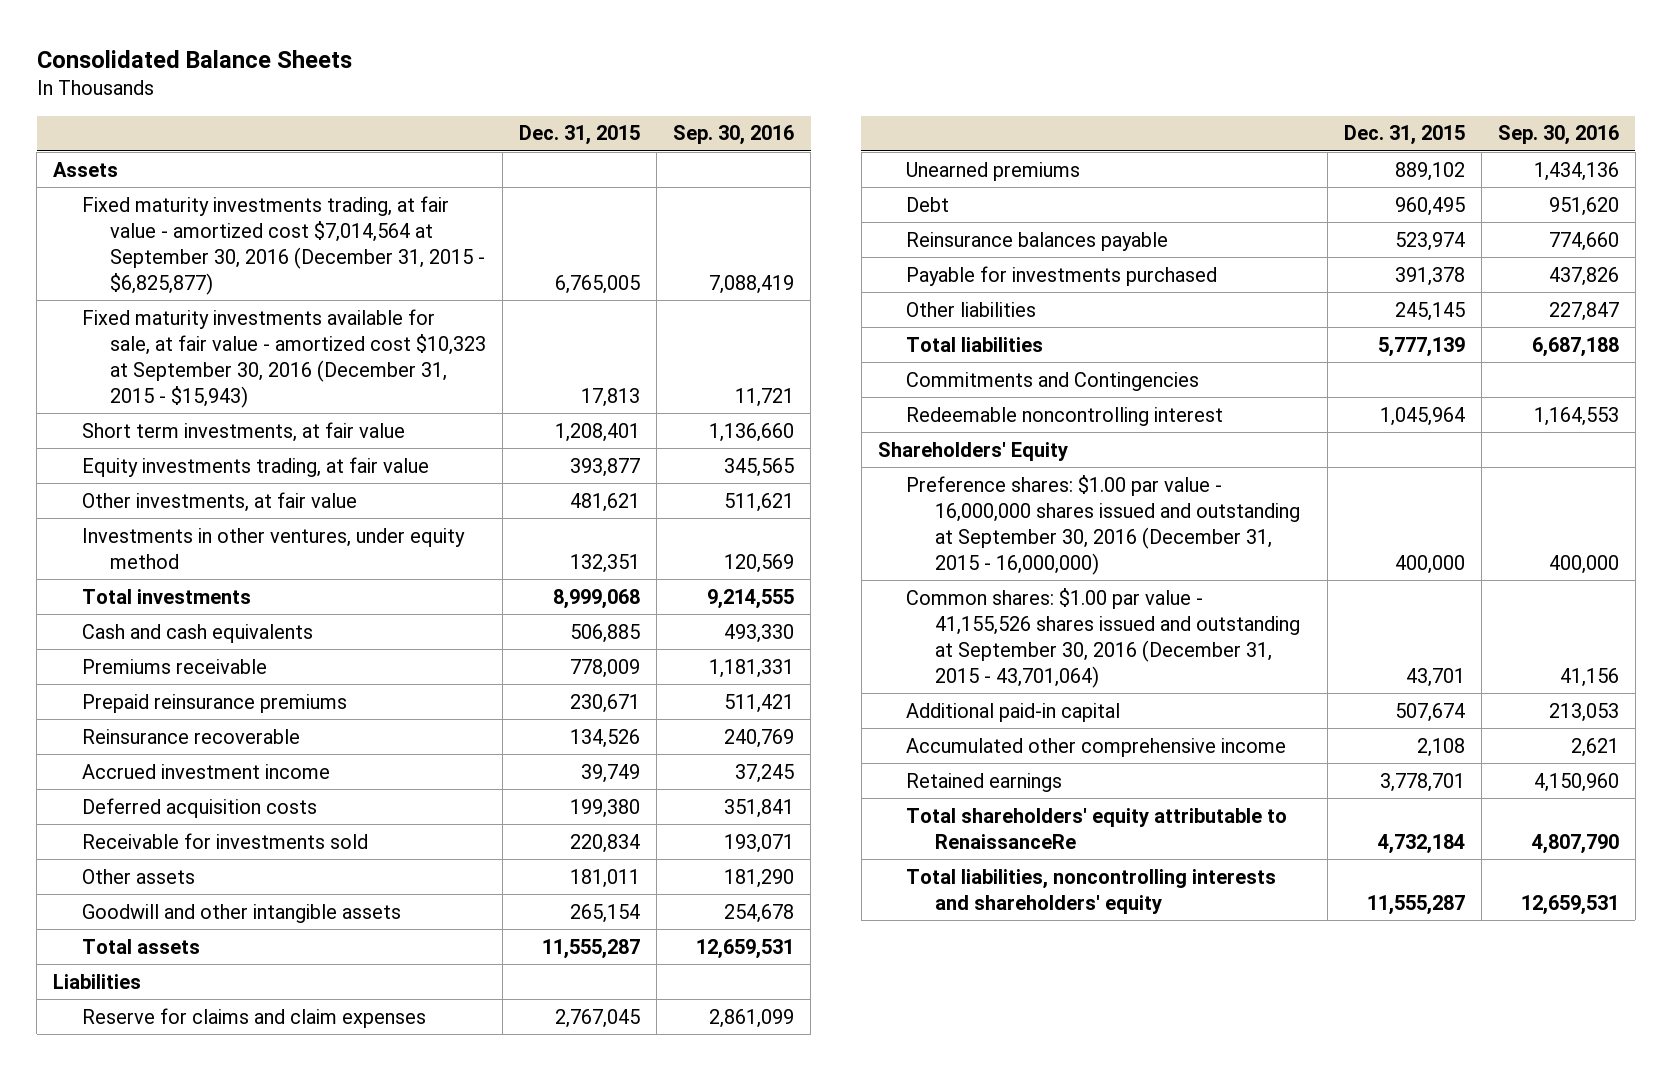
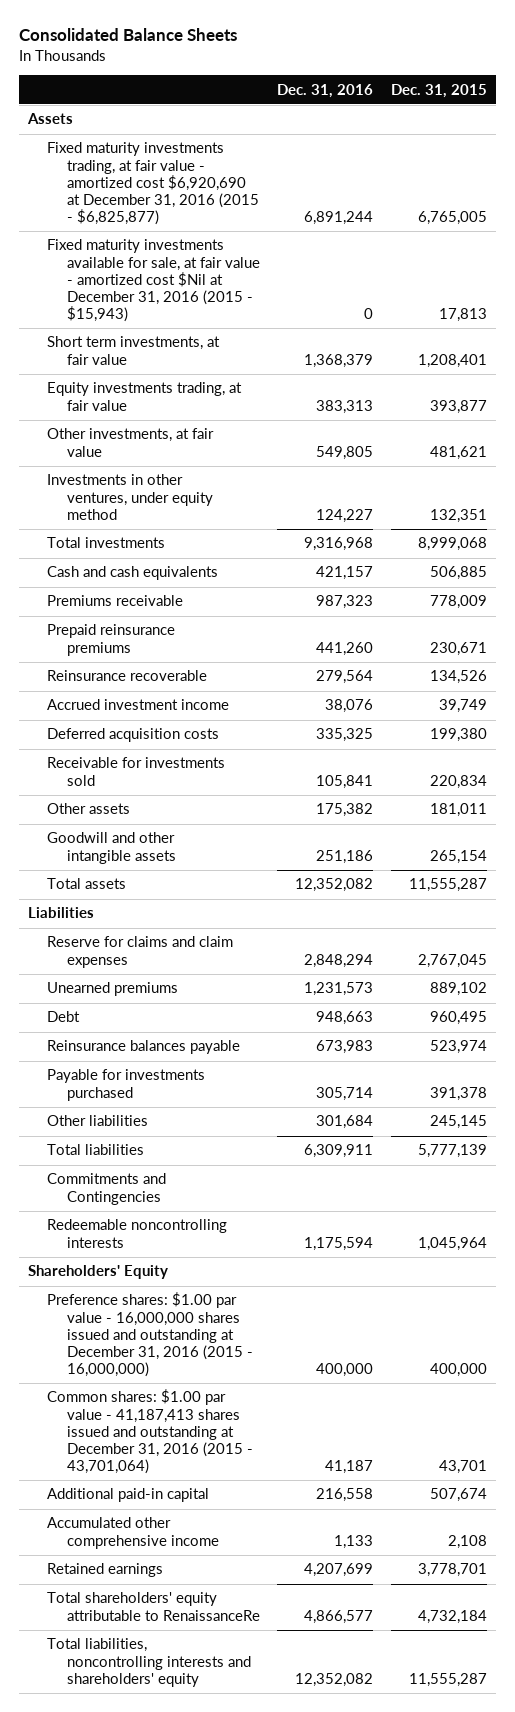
- | Dec. 31, 2015 | Sep. 30, 2016
+ | Dec. 31, 2016 | Dec. 31, 2015
- Fixed maturity investments trading, at fair value - amortized cost $7,014,564 at September 30, 2016 (December 31, 2015 - $6,825,877) | 6,765,005 | 7,088,419
- Fixed maturity investments available for sale, at fair value - amortized cost $10,323 at September 30, 2016 (December 31, 2015 - $15,943) | 17,813 | 11,721
+ Fixed maturity investments trading, at fair value - amortized cost $6,920,690 at December 31, 2016 (2015 - $6,825,877) | 6,891,244 | 6,765,005
+ Fixed maturity investments available for sale, at fair value - amortized cost $Nil at December 31, 2016 (2015 - $15,943) | 0 | 17,813
- Redeemable noncontrolling interest | 1,045,964 | 1,164,553
+ Redeemable noncontrolling interests | 1,175,594 | 1,045,964
- Preference shares: $1.00 par value - 16,000,000 shares issued and outstanding at September 30, 2016 (December 31, 2015 - 16,000,000) | 400,000 | 400,000
- Common shares: $1.00 par value - 41,155,526 shares issued and outstanding at September 30, 2016 (December 31, 2015 - 43,701,064) | 43,701 | 41,156
+ Preference shares: $1.00 par value - 16,000,000 shares issued and outstanding at December 31, 2016 (2015 - 16,000,000) | 400,000 | 400,000
+ Common shares: $1.00 par value - 41,187,413 shares issued and outstanding at December 31, 2016 (2015 - 43,701,064) | 41,187 | 43,701

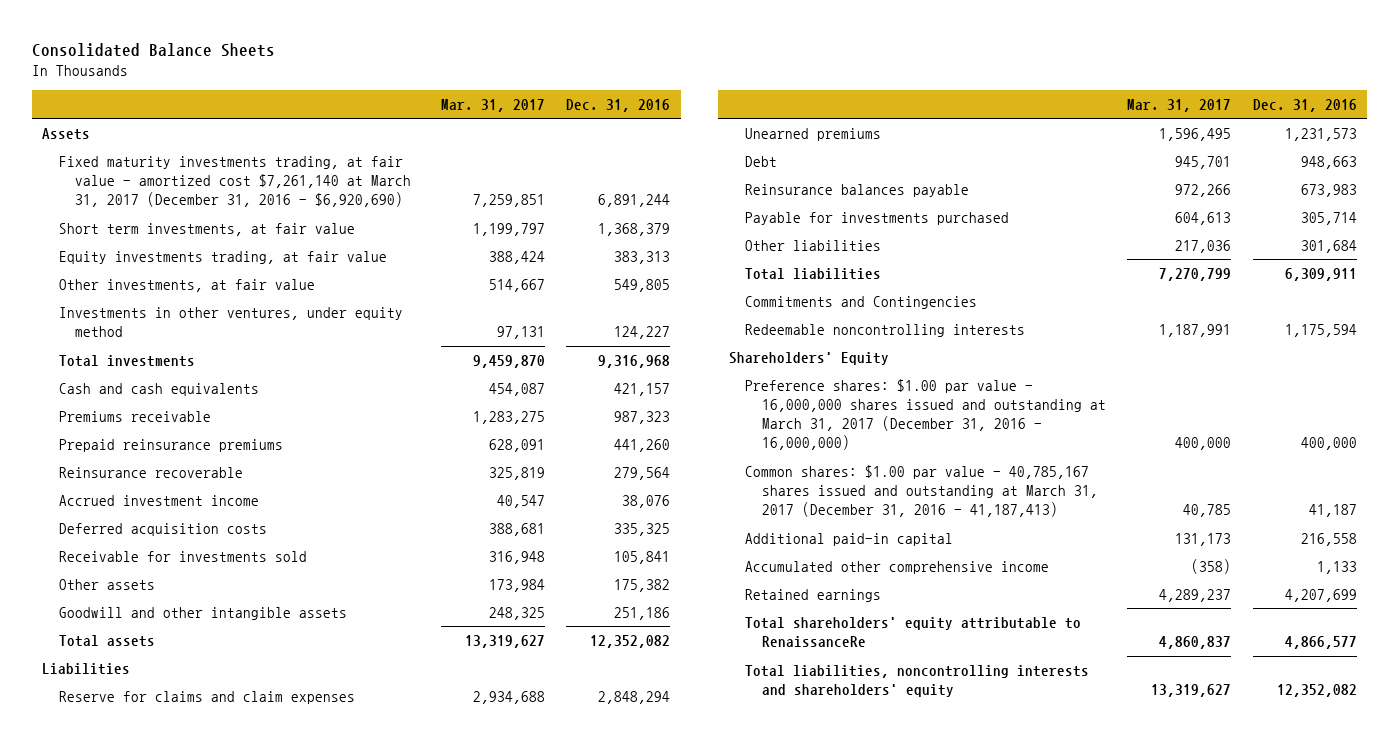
- | Dec. 31, 2016 | Dec. 31, 2015
+ | Mar. 31, 2017 | Dec. 31, 2016
- Fixed maturity investments trading, at fair value - amortized cost $6,920,690 at December 31, 2016 (2015 - $6,825,877) | 6,891,244 | 6,765,005
- Fixed maturity investments available for sale, at fair value - amortized cost $Nil at December 31, 2016 (2015 - $15,943) | 0 | 17,813
+ Fixed maturity investments trading, at fair value - amortized cost $7,261,140 at March 31, 2017 (December 31, 2016 - $6,920,690) | 7,259,851 | 6,891,244
- Preference shares: $1.00 par value - 16,000,000 shares issued and outstanding at December 31, 2016 (2015 - 16,000,000) | 400,000 | 400,000
- Common shares: $1.00 par value - 41,187,413 shares issued and outstanding at December 31, 2016 (2015 - 43,701,064) | 41,187 | 43,701
+ Preference shares: $1.00 par value - 16,000,000 shares issued and outstanding at March 31, 2017 (December 31, 2016 - 16,000,000) | 400,000 | 400,000
+ Common shares: $1.00 par value - 40,785,167 shares issued and outstanding at March 31, 2017 (December 31, 2016 - 41,187,413) | 40,785 | 41,187

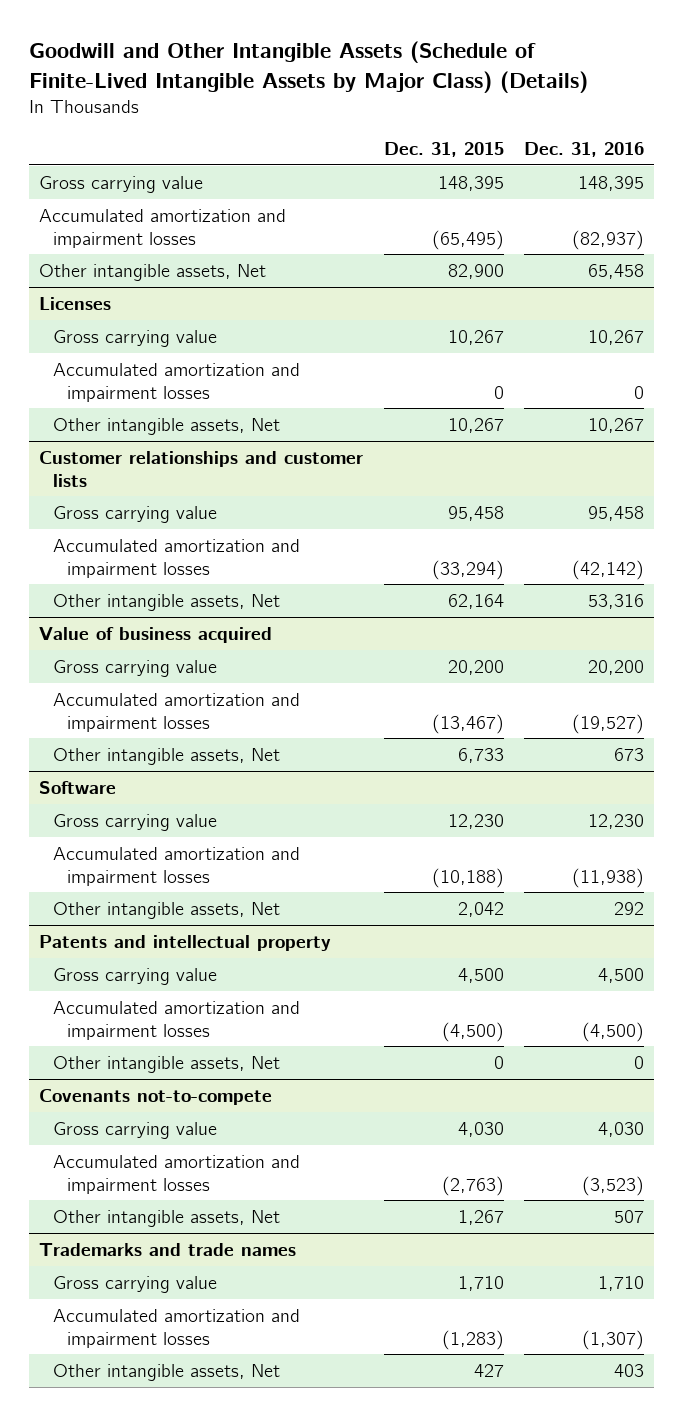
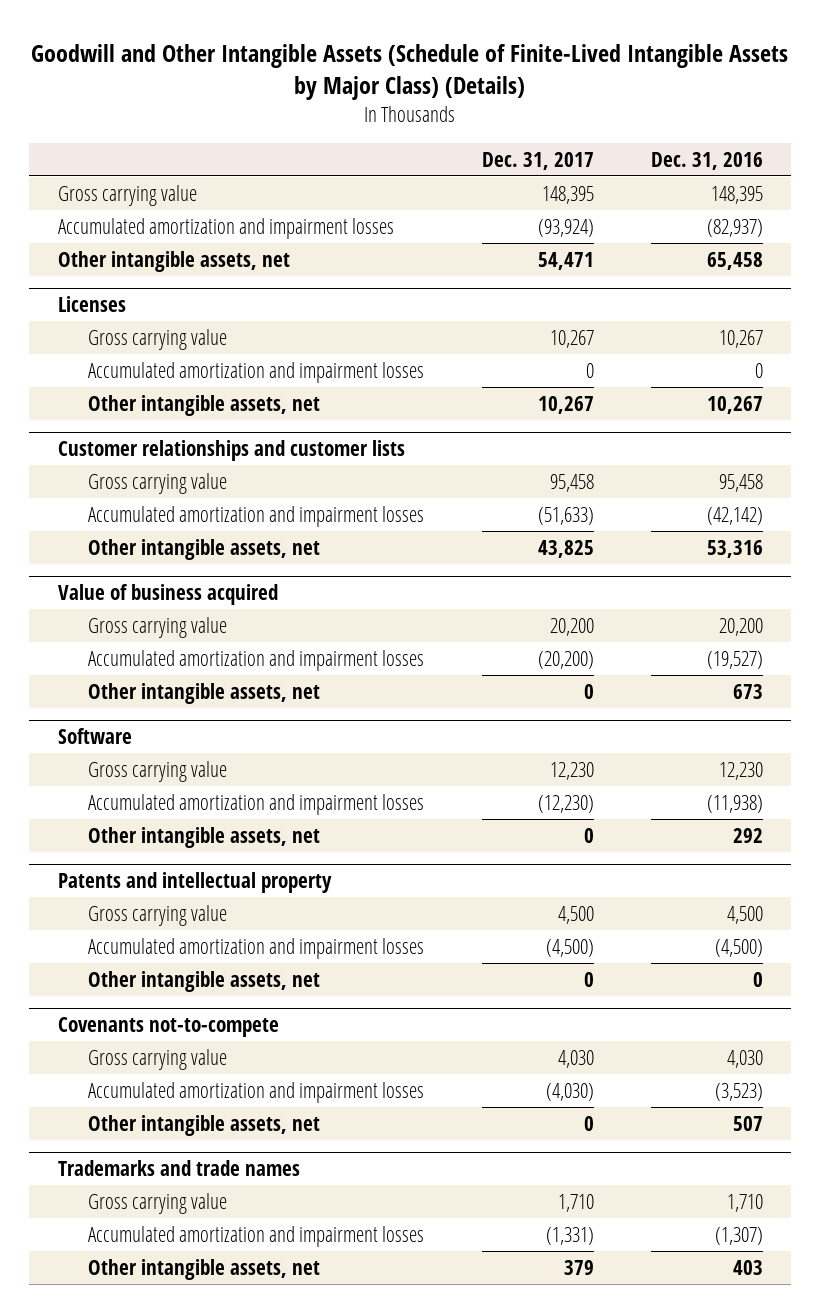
- | Dec. 31, 2015 | Dec. 31, 2016
+ | Dec. 31, 2017 | Dec. 31, 2016
- Other intangible assets, Net | 82,900 | 65,458
+ Other intangible assets, net | 54,471 | 65,458
@ Licenses
- Other intangible assets, Net | 10,267 | 10,267
+ Other intangible assets, net | 10,267 | 10,267
@ Customer relationships and customer lists
- Other intangible assets, Net | 62,164 | 53,316
+ Other intangible assets, net | 43,825 | 53,316
@ Value of business acquired
- Other intangible assets, Net | 6,733 | 673
+ Other intangible assets, net | 0 | 673
@ Software
- Other intangible assets, Net | 2,042 | 292
+ Other intangible assets, net | 0 | 292
@ Patents and intellectual property
- Other intangible assets, Net | 0 | 0
+ Other intangible assets, net | 0 | 0
@ Covenants not-to-compete
- Other intangible assets, Net | 1,267 | 507
+ Other intangible assets, net | 0 | 507
@ Trademarks and trade names
- Other intangible assets, Net | 427 | 403
+ Other intangible assets, net | 379 | 403

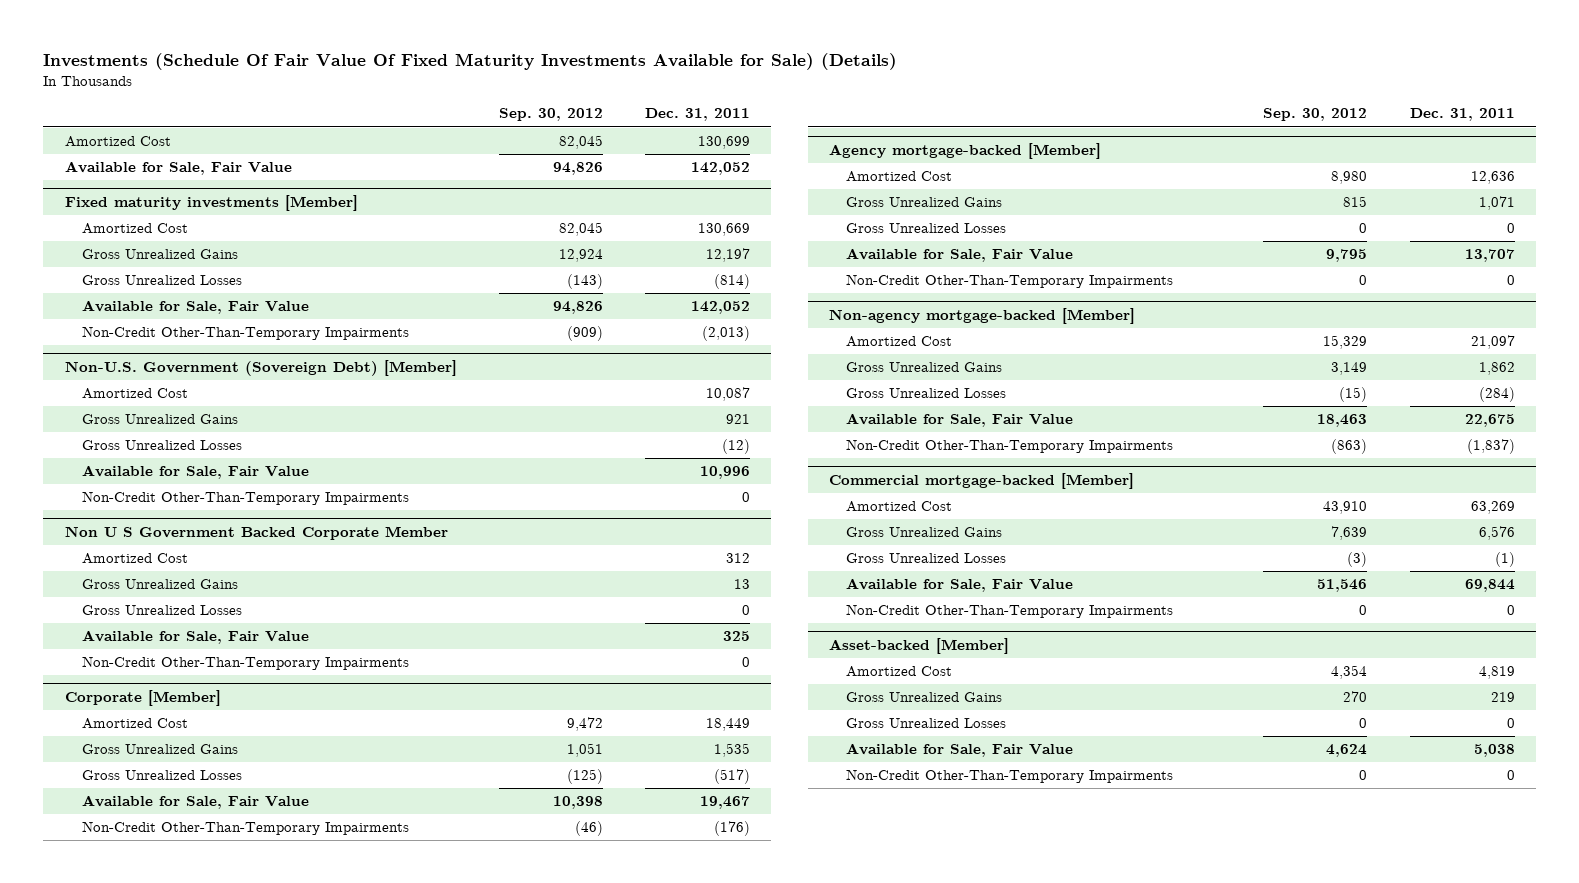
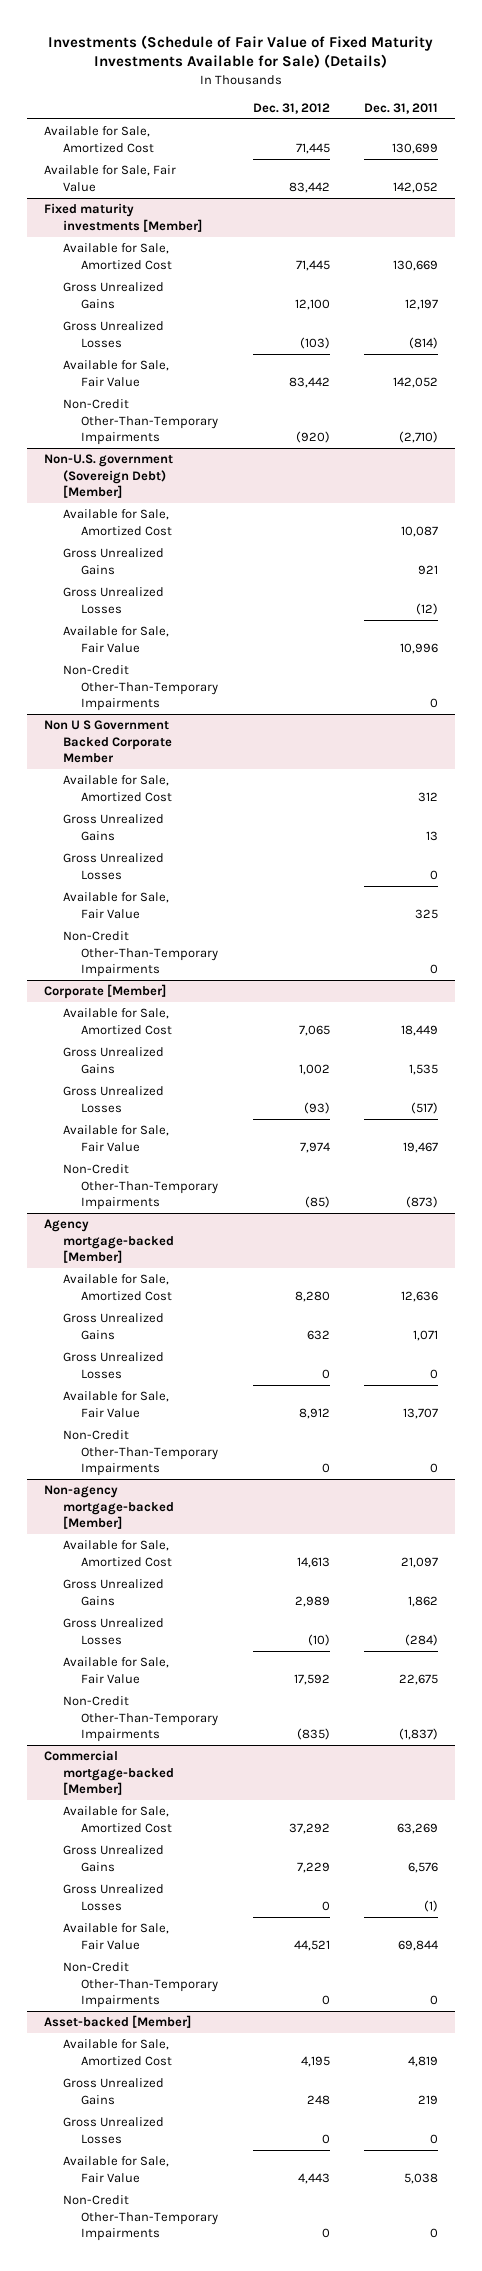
- Investments (Schedule Of Fair Value Of Fixed Maturity Investments Available for Sale) (Details)
+ Investments (Schedule of Fair Value of Fixed Maturity Investments Available for Sale) (Details)
- | Sep. 30, 2012 | Dec. 31, 2011
+ | Dec. 31, 2012 | Dec. 31, 2011
- Amortized Cost | 82,045 | 130,699
+ Available for Sale, Amortized Cost | 71,445 | 130,699
@ Fixed maturity investments [Member]
- Amortized Cost | 82,045 | 130,669
+ Available for Sale, Amortized Cost | 71,445 | 130,669
- Non-Credit Other-Than-Temporary Impairments | (909) | (2,013)
- Non-U.S. Government (Sovereign Debt) [Member]
- Amortized Cost | | 10,087
@ Fixed maturity investments [Member]
+ Non-Credit Other-Than-Temporary Impairments | (920) | (2,710)
+ Non-U.S. government (Sovereign Debt) [Member]
+ Available for Sale, Amortized Cost | | 10,087
@ Non U S Government Backed Corporate Member
- Amortized Cost | | 312
+ Available for Sale, Amortized Cost | | 312
@ Corporate [Member]
- Amortized Cost | 9,472 | 18,449
+ Available for Sale, Amortized Cost | 7,065 | 18,449
- Non-Credit Other-Than-Temporary Impairments | (46) | (176)
+ Non-Credit Other-Than-Temporary Impairments | (85) | (873)
@ Agency mortgage-backed [Member]
- Amortized Cost | 8,980 | 12,636
+ Available for Sale, Amortized Cost | 8,280 | 12,636
@ Non-agency mortgage-backed [Member]
- Amortized Cost | 15,329 | 21,097
+ Available for Sale, Amortized Cost | 14,613 | 21,097
@ Commercial mortgage-backed [Member]
- Amortized Cost | 43,910 | 63,269
+ Available for Sale, Amortized Cost | 37,292 | 63,269
@ Asset-backed [Member]
- Amortized Cost | 4,354 | 4,819
+ Available for Sale, Amortized Cost | 4,195 | 4,819

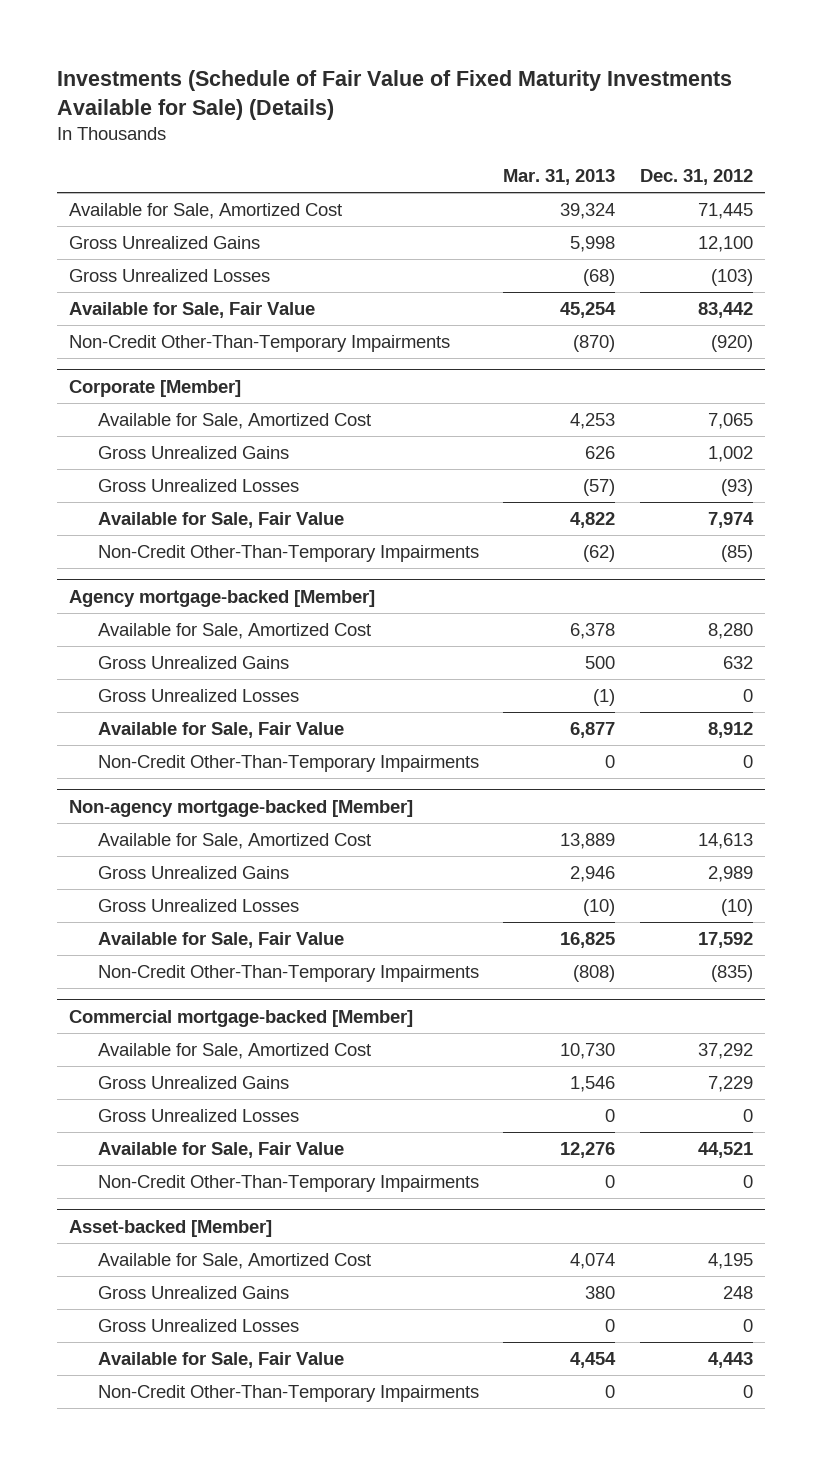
- | Dec. 31, 2012 | Dec. 31, 2011
+ | Mar. 31, 2013 | Dec. 31, 2012
- Available for Sale, Fair Value | 83,442 | 142,052
- Fixed maturity investments [Member]
- Available for Sale, Amortized Cost | 71,445 | 130,669
- Non-U.S. government (Sovereign Debt) [Member]
- Available for Sale, Amortized Cost | | 10,087
- Gross Unrealized Gains | | 921
- Gross Unrealized Losses | | (12)
- Available for Sale, Fair Value | | 10,996
- Non-Credit Other-Than-Temporary Impairments | | 0
- Non U S Government Backed Corporate Member
- Available for Sale, Amortized Cost | | 312
- Gross Unrealized Gains | | 13
- Gross Unrealized Losses | | 0
- Available for Sale, Fair Value | | 325
- Non-Credit Other-Than-Temporary Impairments | | 0

